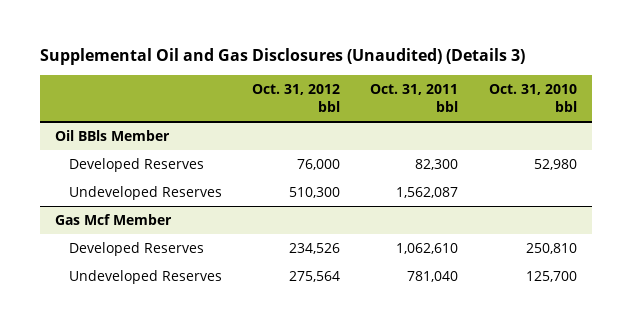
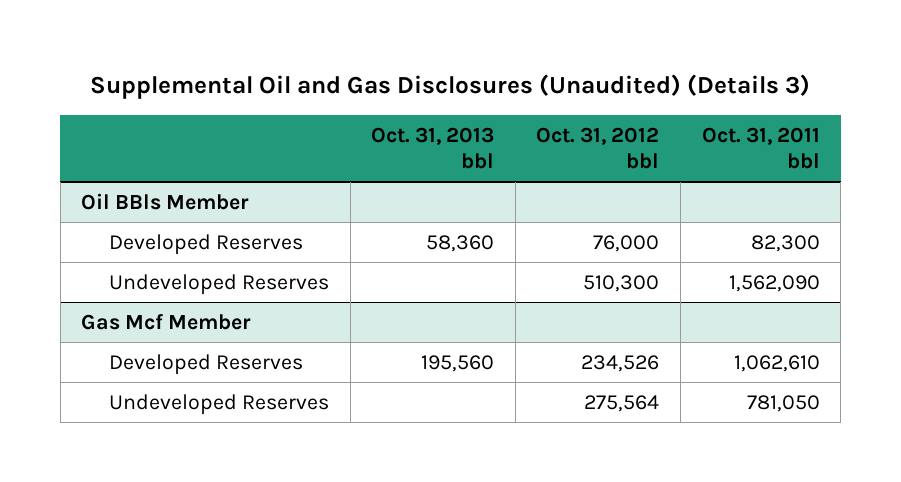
- | Oct. 31, 2012 bbl | Oct. 31, 2011 bbl | Oct. 31, 2010 bbl
+ | Oct. 31, 2013 bbl | Oct. 31, 2012 bbl | Oct. 31, 2011 bbl
@ Oil BBls Member
- Undeveloped Reserves | 510,300 | 1,562,087 |
+ Undeveloped Reserves | | 510,300 | 1,562,090
@ Gas Mcf Member
- Undeveloped Reserves | 275,564 | 781,040 | 125,700
+ Undeveloped Reserves | | 275,564 | 781,050

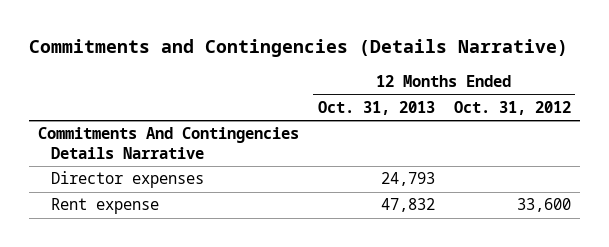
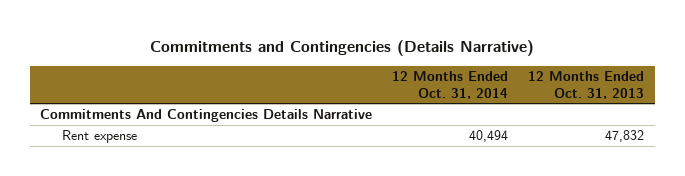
- | 12 Months Ended Oct. 31, 2013 | 12 Months Ended Oct. 31, 2012
+ | 12 Months Ended Oct. 31, 2014 | 12 Months Ended Oct. 31, 2013
- Director expenses | 24,793 |

